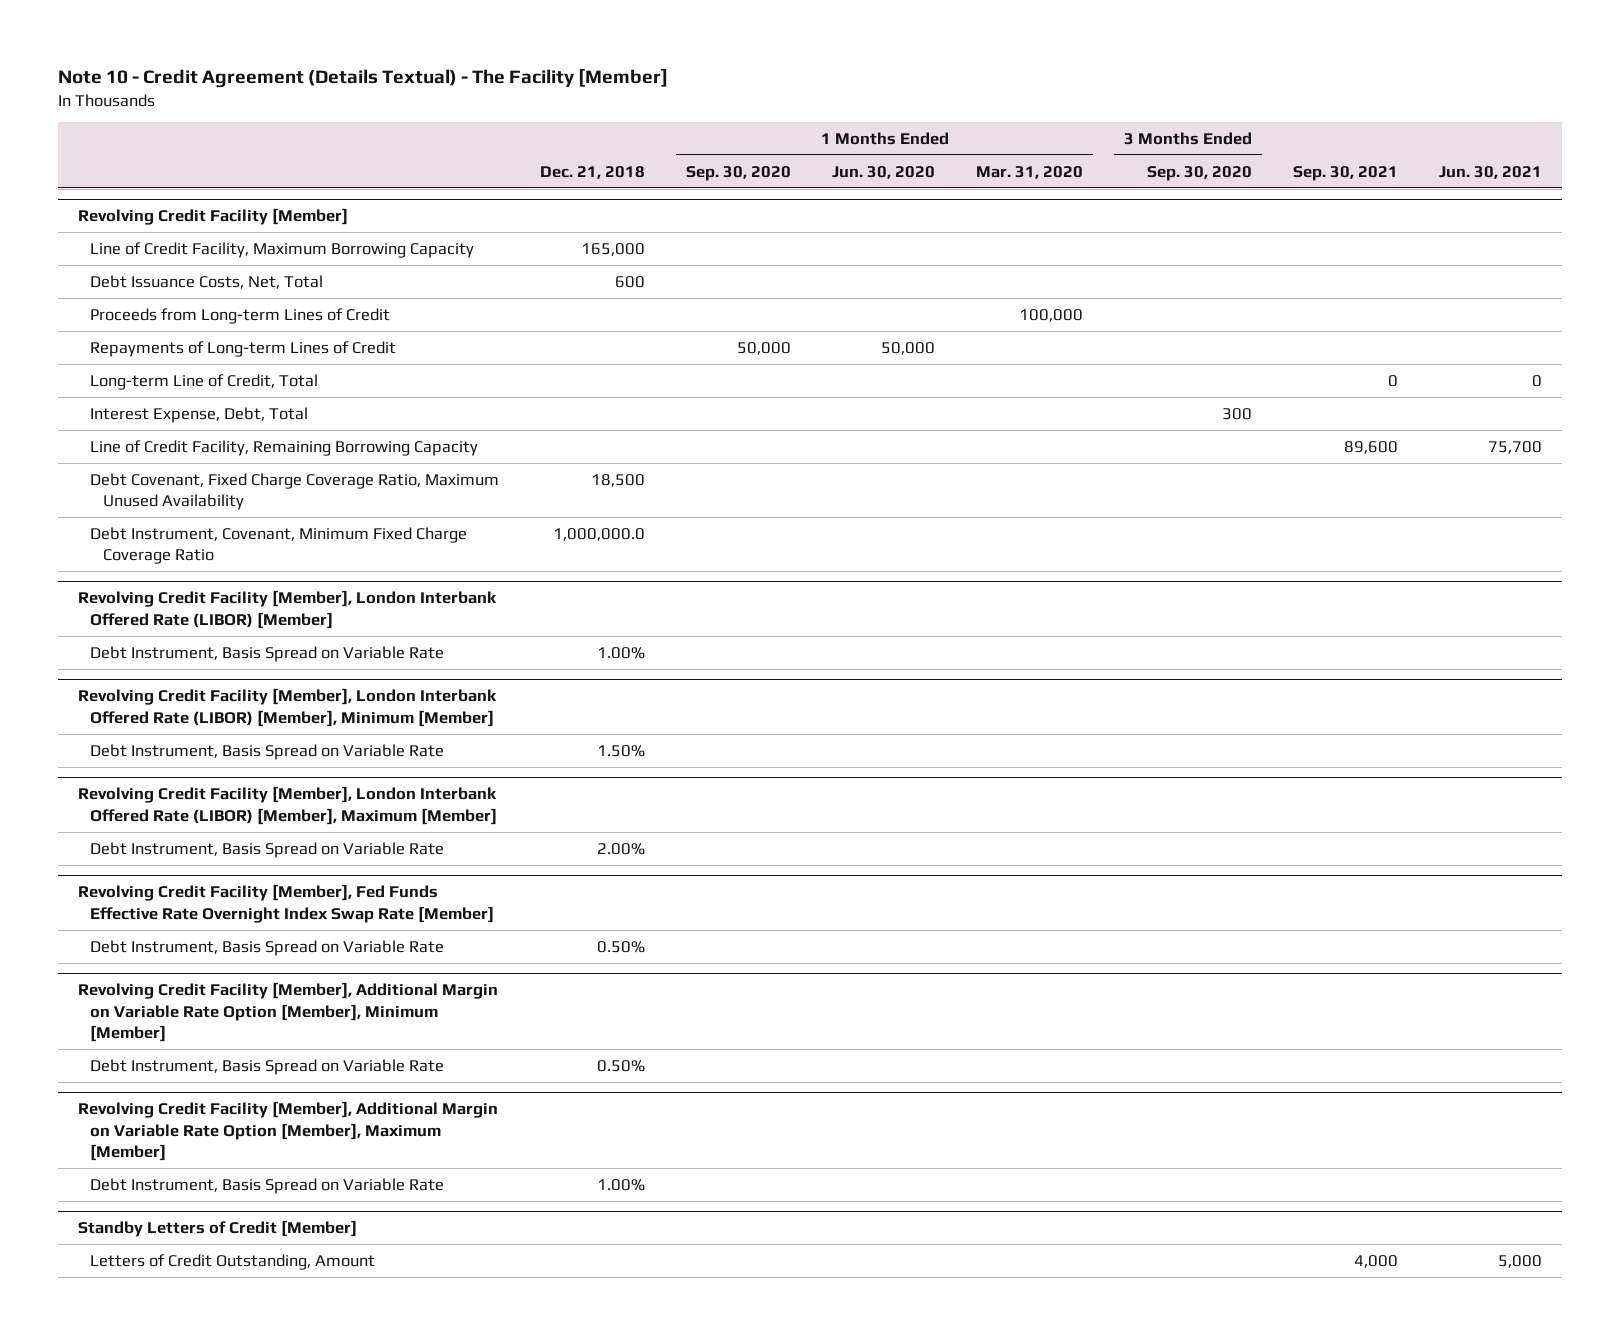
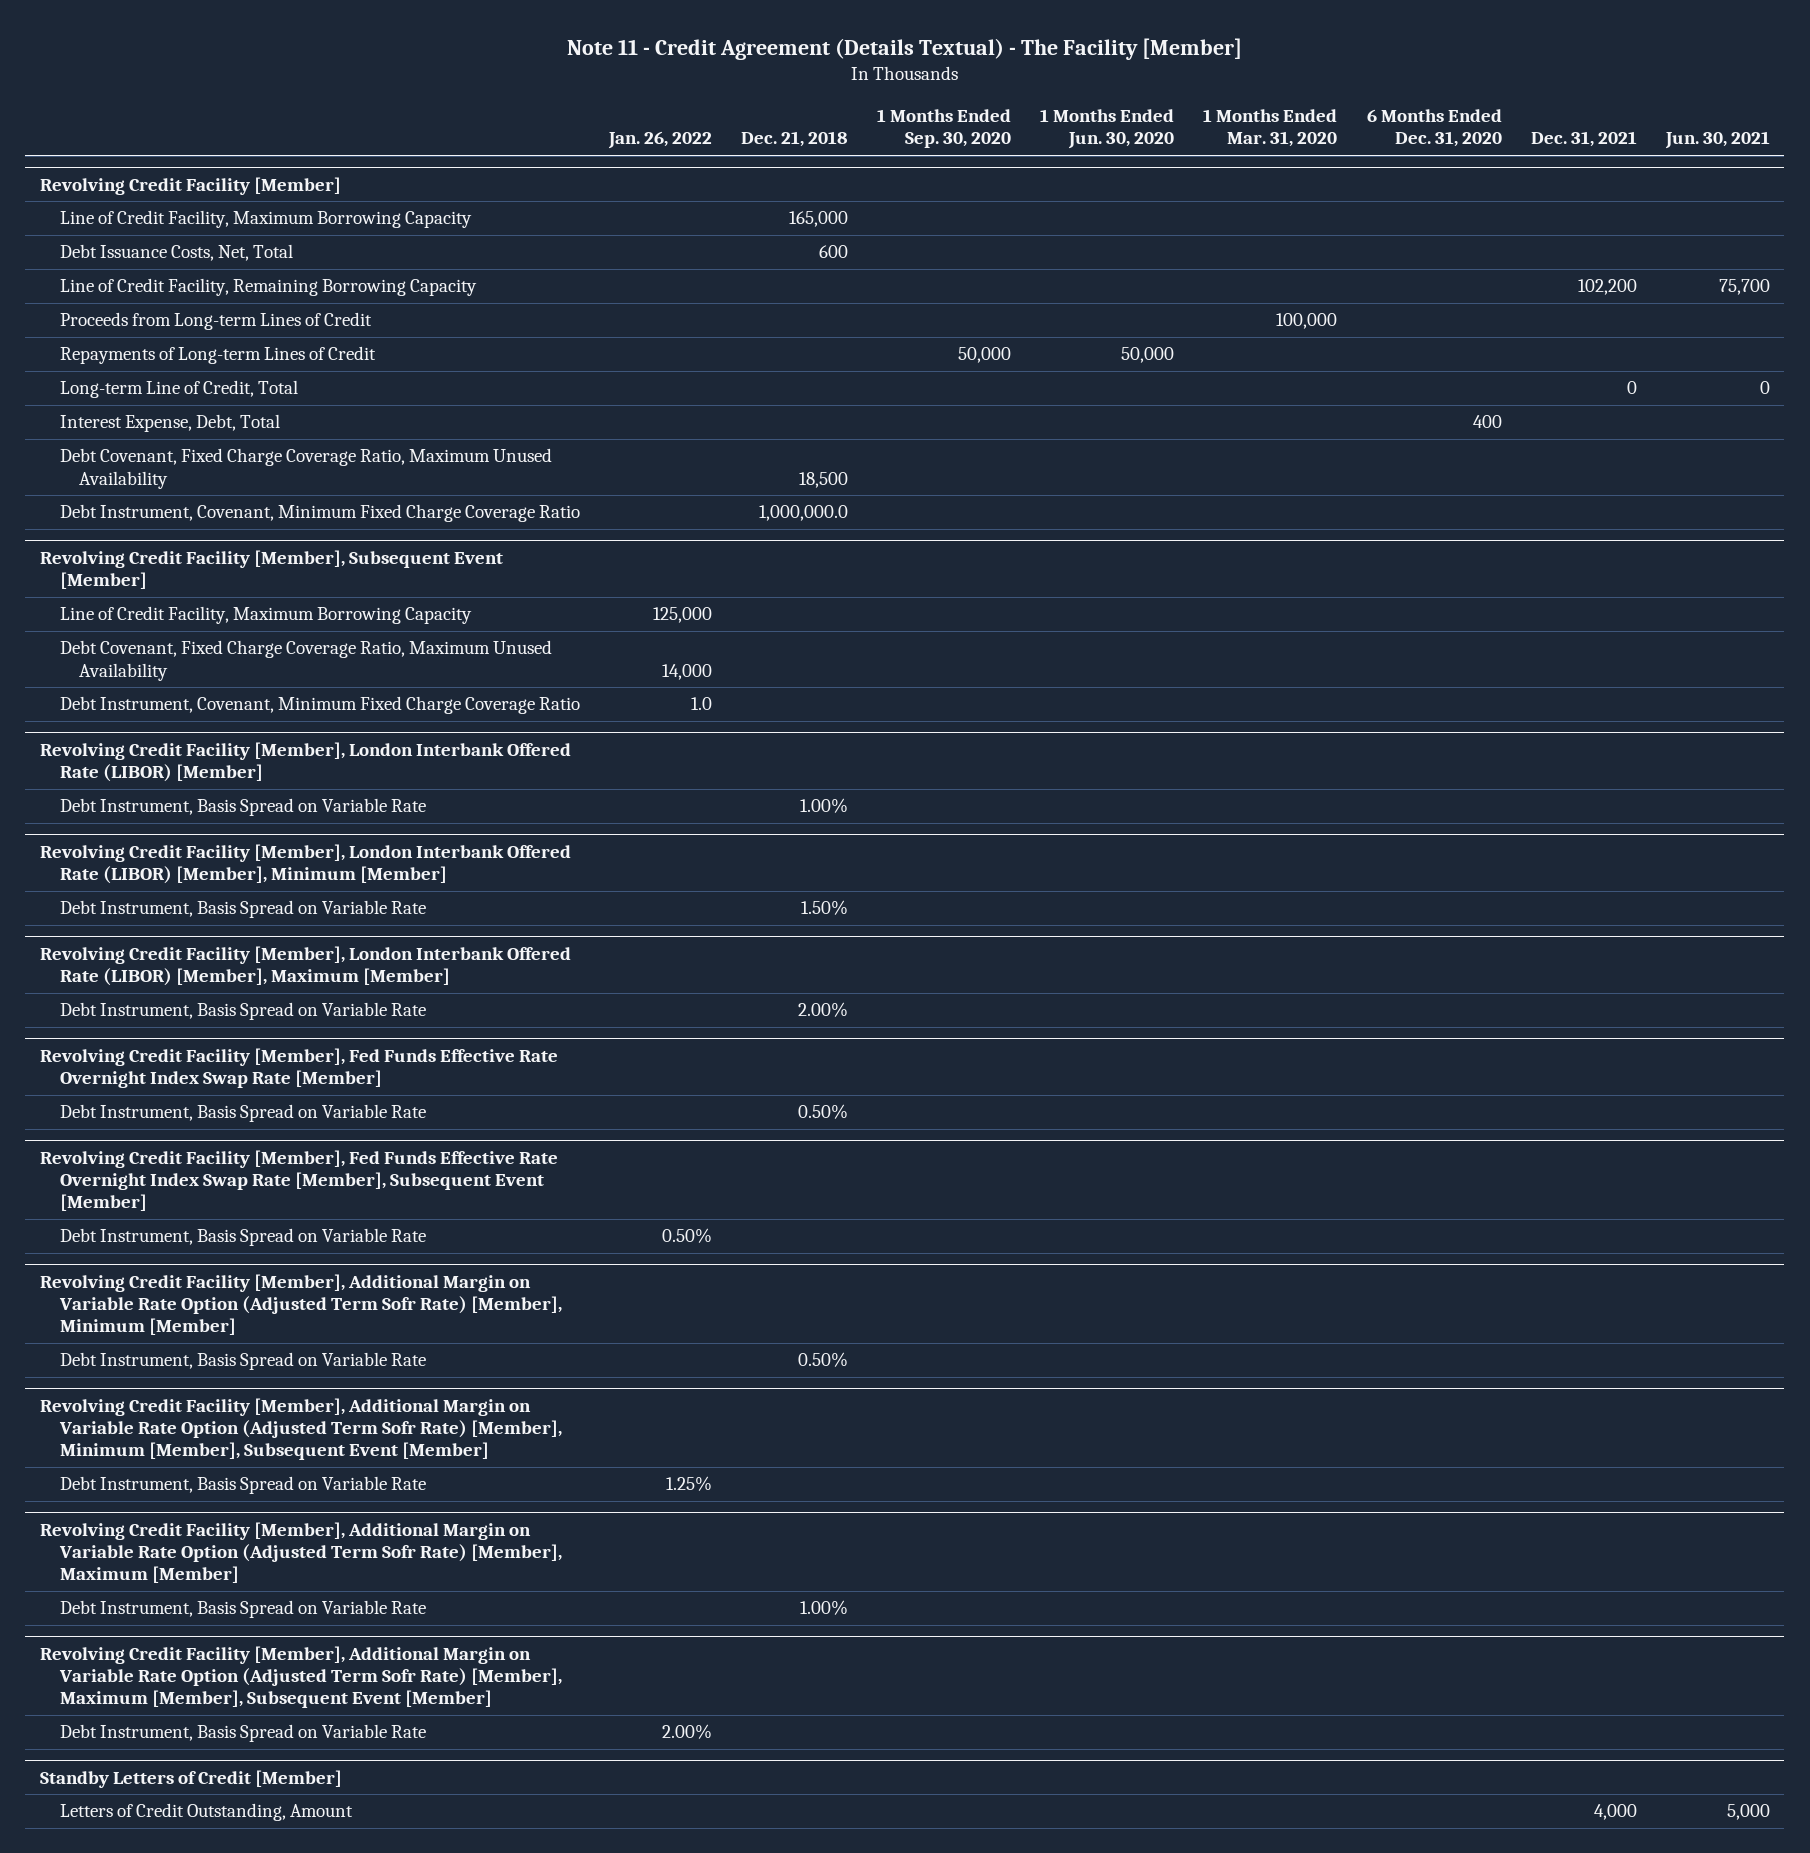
- Note 10 - Credit Agreement (Details Textual) - The Facility [Member]
+ Note 11 - Credit Agreement (Details Textual) - The Facility [Member]
- | Dec. 21, 2018 | 1 Months Ended Sep. 30, 2020 | 1 Months Ended Jun. 30, 2020 | 1 Months Ended Mar. 31, 2020 | 3 Months Ended Sep. 30, 2020 | Sep. 30, 2021 | Jun. 30, 2021
+ | Jan. 26, 2022 | Dec. 21, 2018 | 1 Months Ended Sep. 30, 2020 | 1 Months Ended Jun. 30, 2020 | 1 Months Ended Mar. 31, 2020 | 6 Months Ended Dec. 31, 2020 | Dec. 31, 2021 | Jun. 30, 2021
@ Revolving Credit Facility [Member]
moved up: Line of Credit Facility, Remaining Borrowing Capacity | | | | | | | 102,200 | 75,700
+ Revolving Credit Facility [Member], Subsequent Event [Member]
+ Line of Credit Facility, Maximum Borrowing Capacity | 125,000 | | | | | | |
+ Debt Covenant, Fixed Charge Coverage Ratio, Maximum Unused Availability | 14,000 | | | | | | |
+ Debt Instrument, Covenant, Minimum Fixed Charge Coverage Ratio | 1.0 | | | | | | |
- Revolving Credit Facility [Member], Additional Margin on Variable Rate Option [Member], Minimum [Member]
+ Revolving Credit Facility [Member], Fed Funds Effective Rate Overnight Index Swap Rate [Member], Subsequent Event [Member]
+ Debt Instrument, Basis Spread on Variable Rate | 0.50% | | | | | | |
+ Revolving Credit Facility [Member], Additional Margin on Variable Rate Option (Adjusted Term Sofr Rate) [Member], Minimum [Member]
- Revolving Credit Facility [Member], Additional Margin on Variable Rate Option [Member], Maximum [Member]
+ Revolving Credit Facility [Member], Additional Margin on Variable Rate Option (Adjusted Term Sofr Rate) [Member], Minimum [Member], Subsequent Event [Member]
+ Debt Instrument, Basis Spread on Variable Rate | 1.25% | | | | | | |
+ Revolving Credit Facility [Member], Additional Margin on Variable Rate Option (Adjusted Term Sofr Rate) [Member], Maximum [Member]
+ Revolving Credit Facility [Member], Additional Margin on Variable Rate Option (Adjusted Term Sofr Rate) [Member], Maximum [Member], Subsequent Event [Member]
+ Debt Instrument, Basis Spread on Variable Rate | 2.00% | | | | | | |

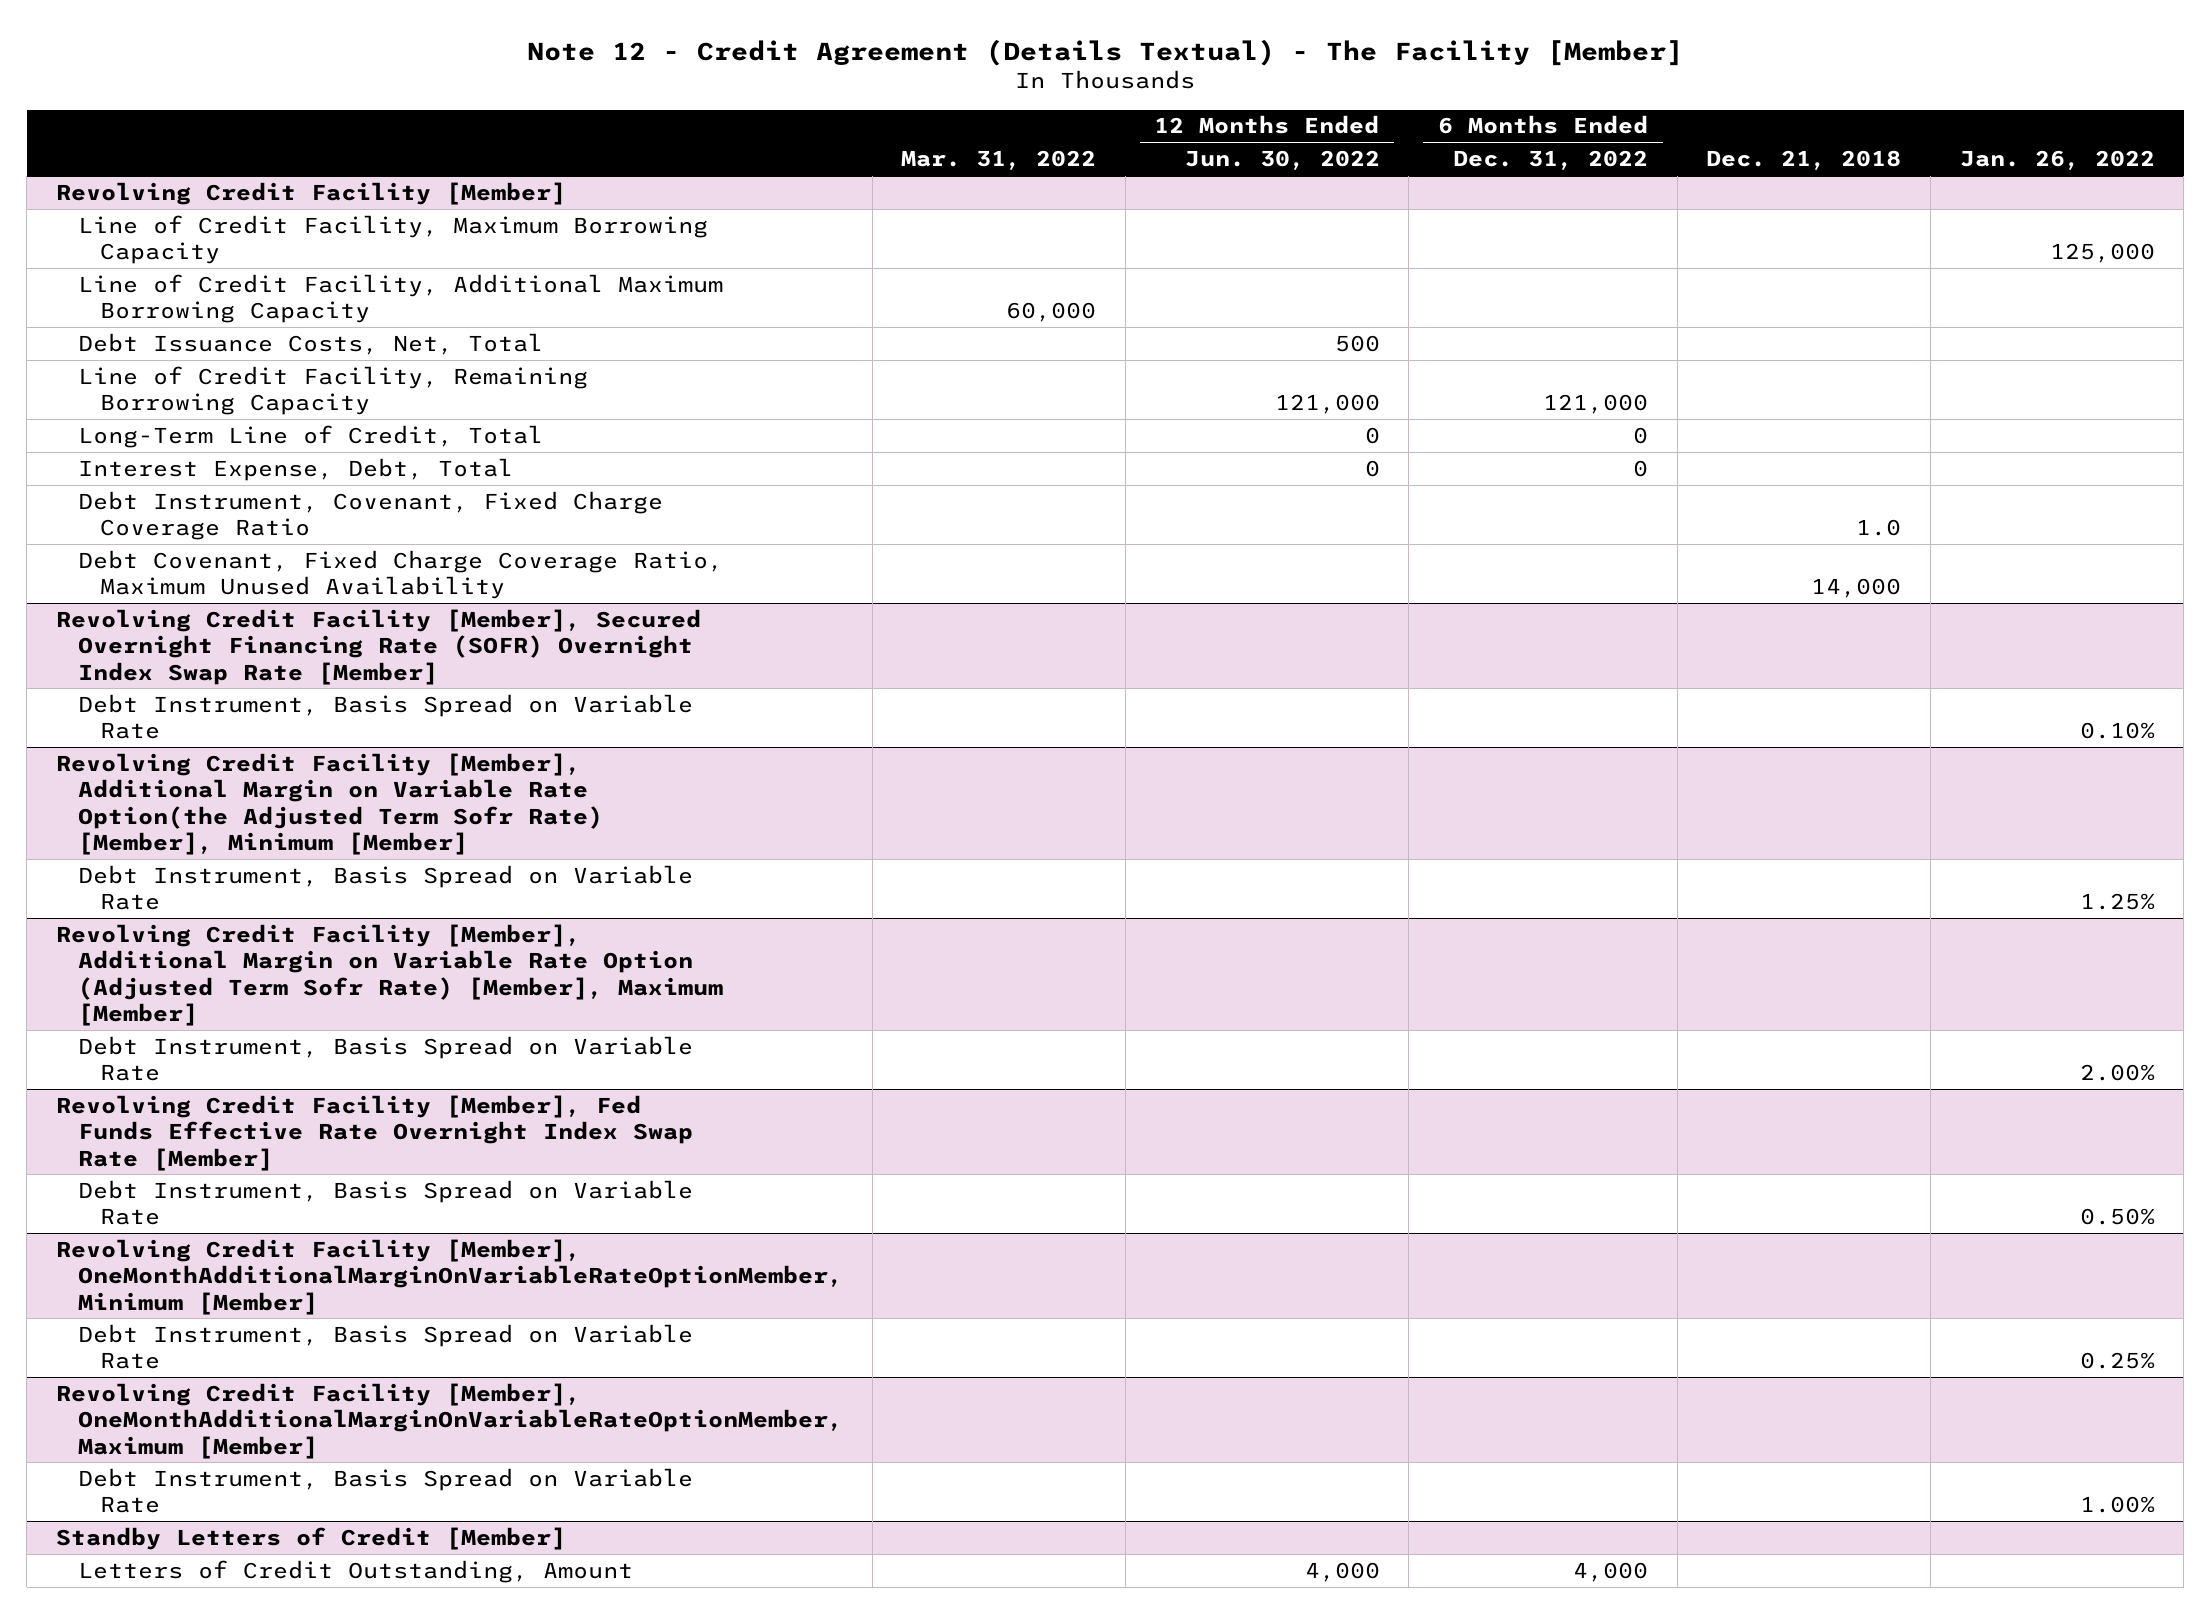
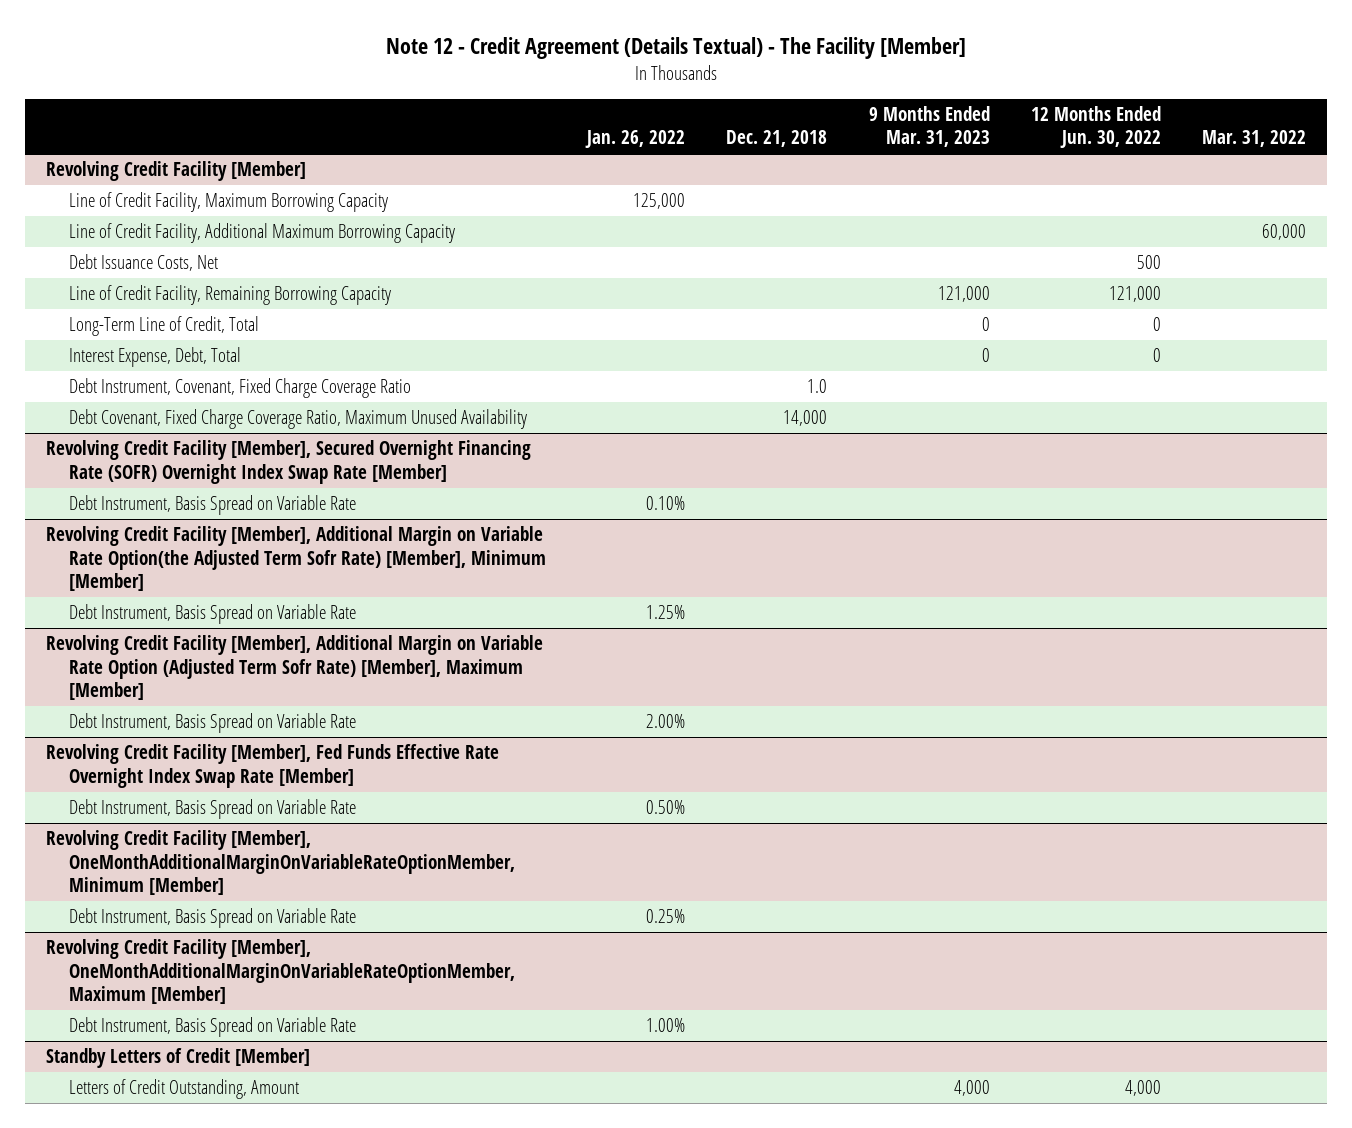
- | Mar. 31, 2022 | 12 Months Ended Jun. 30, 2022 | 6 Months Ended Dec. 31, 2022 | Dec. 21, 2018 | Jan. 26, 2022
+ | Jan. 26, 2022 | Dec. 21, 2018 | 9 Months Ended Mar. 31, 2023 | 12 Months Ended Jun. 30, 2022 | Mar. 31, 2022
@ Revolving Credit Facility [Member]
- Debt Issuance Costs, Net, Total | | 500 | | |
+ Debt Issuance Costs, Net | | | | 500 |

